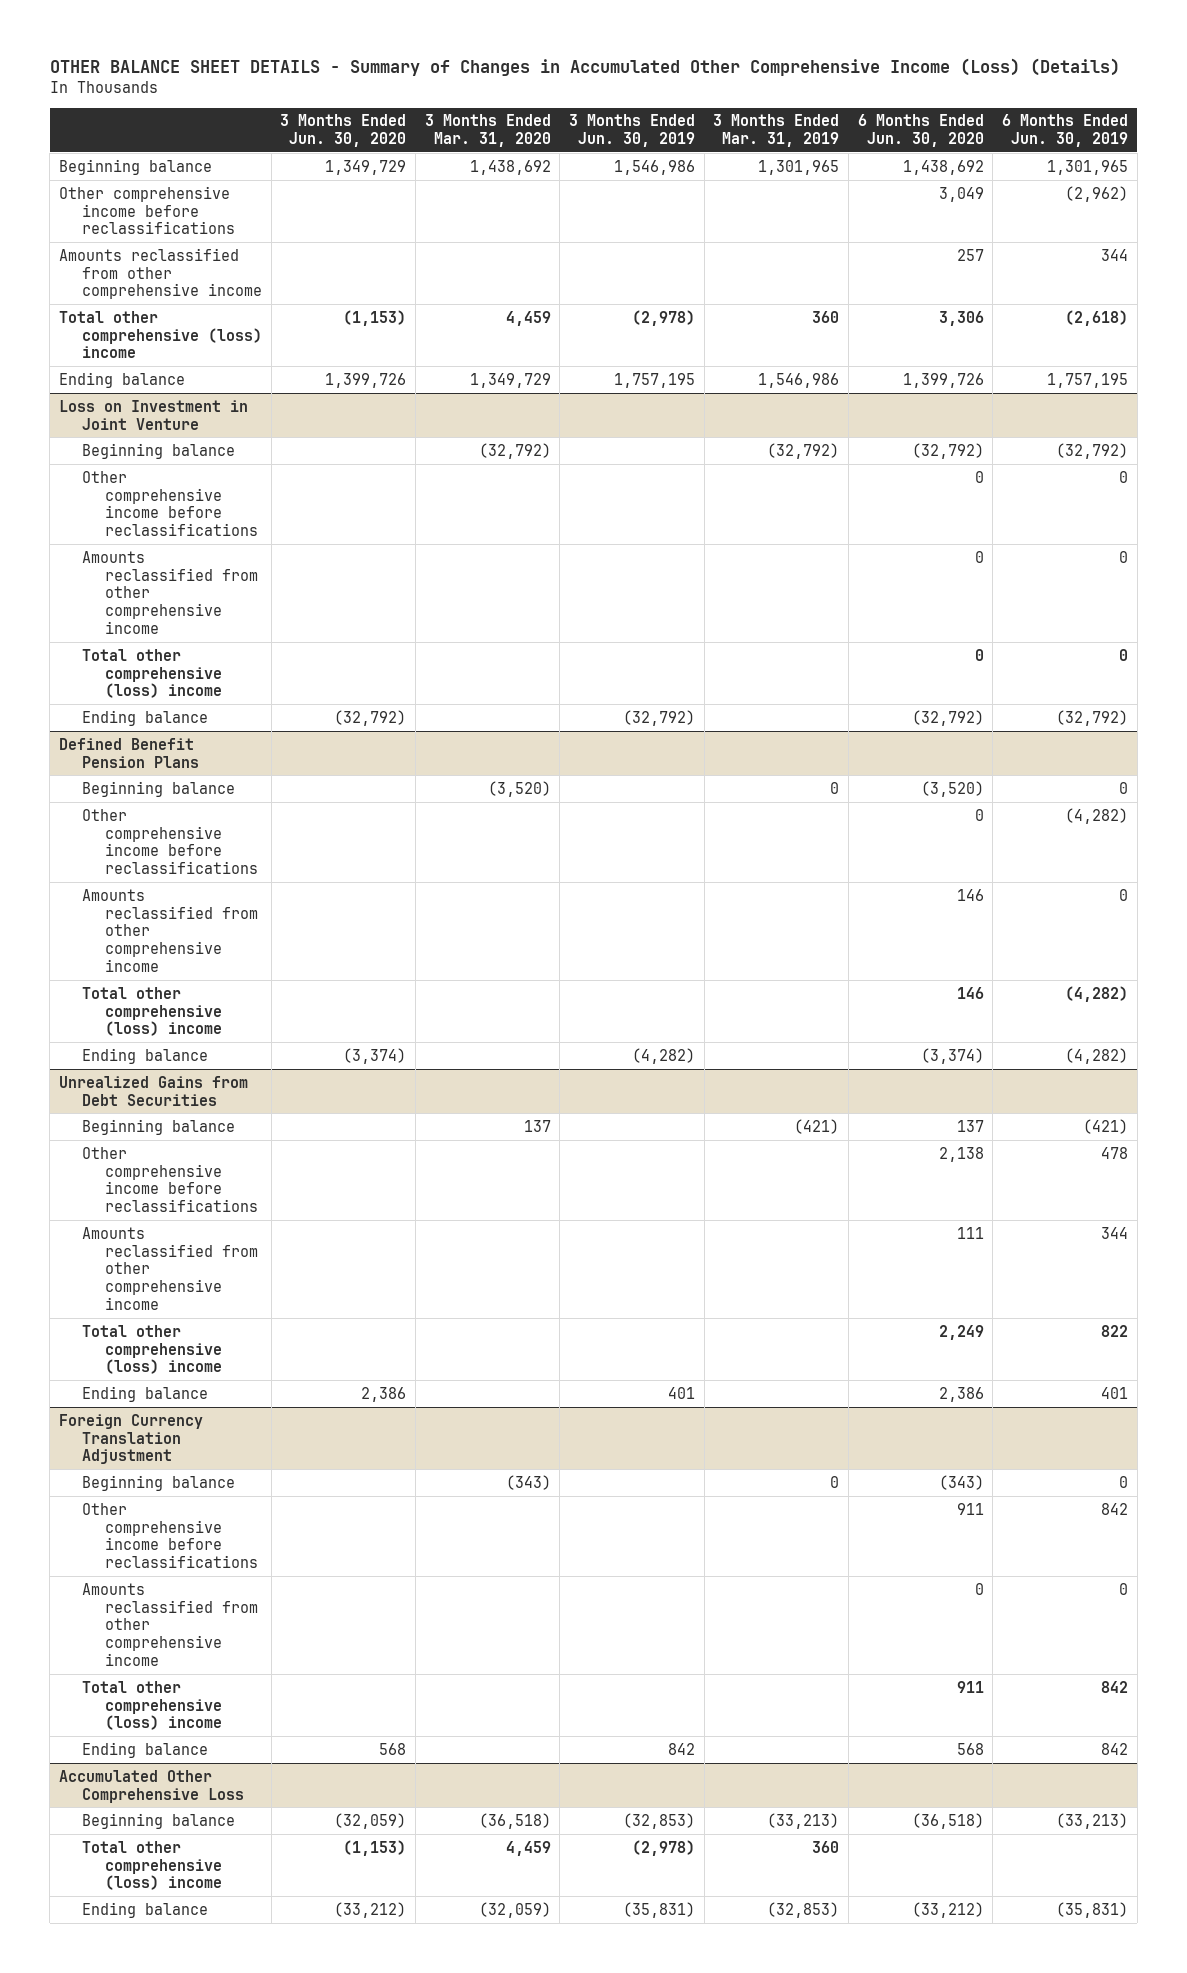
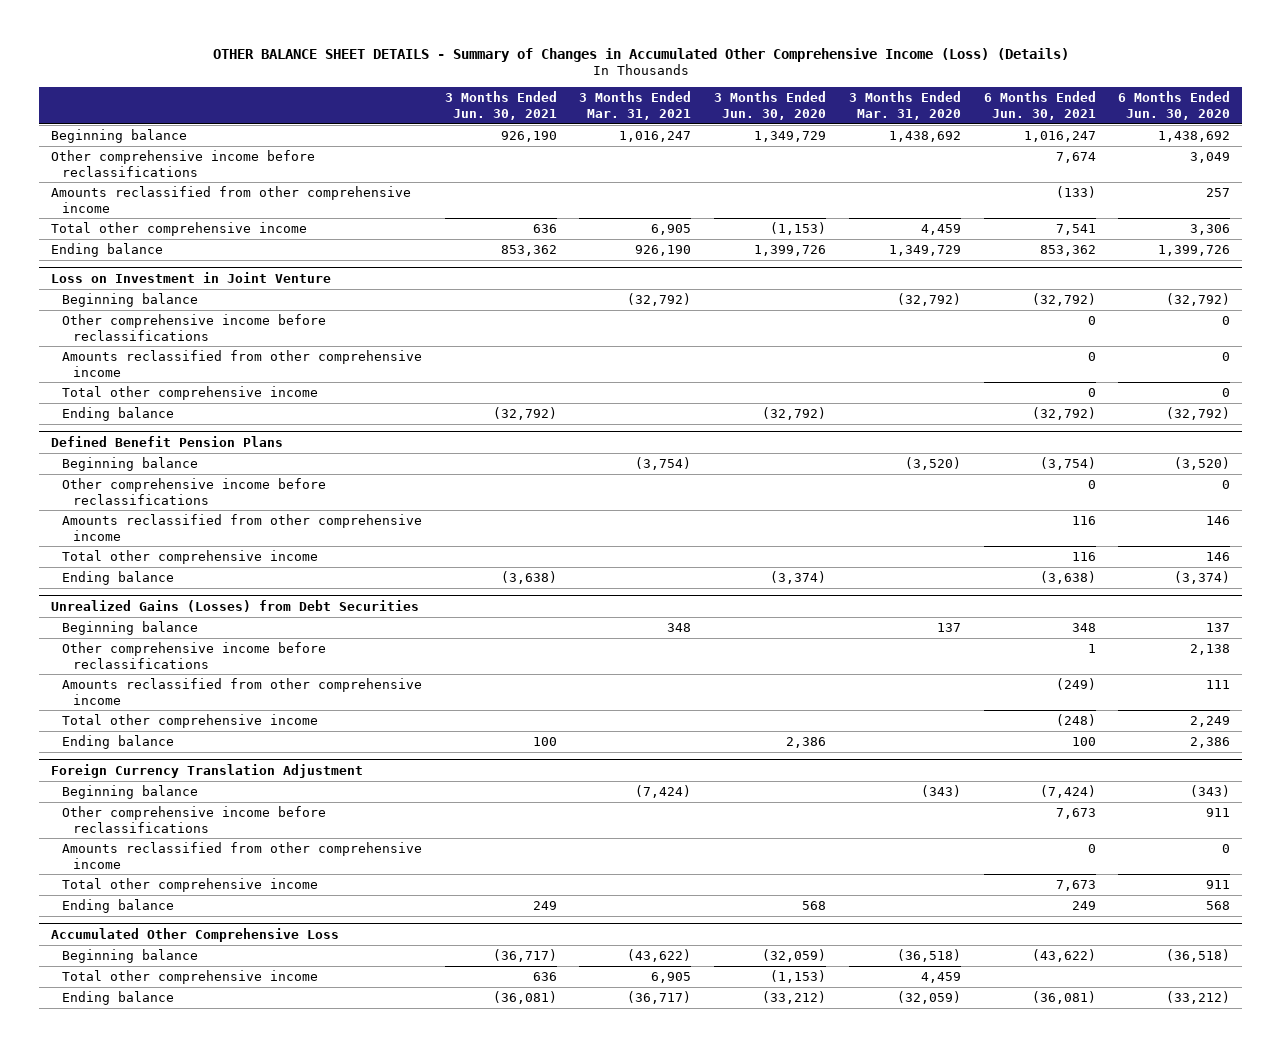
- | 3 Months Ended Jun. 30, 2020 | 3 Months Ended Mar. 31, 2020 | 3 Months Ended Jun. 30, 2019 | 3 Months Ended Mar. 31, 2019 | 6 Months Ended Jun. 30, 2020 | 6 Months Ended Jun. 30, 2019
+ | 3 Months Ended Jun. 30, 2021 | 3 Months Ended Mar. 31, 2021 | 3 Months Ended Jun. 30, 2020 | 3 Months Ended Mar. 31, 2020 | 6 Months Ended Jun. 30, 2021 | 6 Months Ended Jun. 30, 2020
- Total other comprehensive (loss) income | (1,153) | 4,459 | (2,978) | 360 | 3,306 | (2,618)
+ Total other comprehensive income | 636 | 6,905 | (1,153) | 4,459 | 7,541 | 3,306
@ Loss on Investment in Joint Venture
- Total other comprehensive (loss) income | | | | | 0 | 0
+ Total other comprehensive income | | | | | 0 | 0
@ Defined Benefit Pension Plans
- Total other comprehensive (loss) income | | | | | 146 | (4,282)
+ Total other comprehensive income | | | | | 116 | 146
- Unrealized Gains from Debt Securities
+ Unrealized Gains (Losses) from Debt Securities
- Total other comprehensive (loss) income | | | | | 2,249 | 822
+ Total other comprehensive income | | | | | (248) | 2,249
@ Foreign Currency Translation Adjustment
- Total other comprehensive (loss) income | | | | | 911 | 842
+ Total other comprehensive income | | | | | 7,673 | 911
@ Accumulated Other Comprehensive Loss
- Total other comprehensive (loss) income | (1,153) | 4,459 | (2,978) | 360 | |
+ Total other comprehensive income | 636 | 6,905 | (1,153) | 4,459 | |

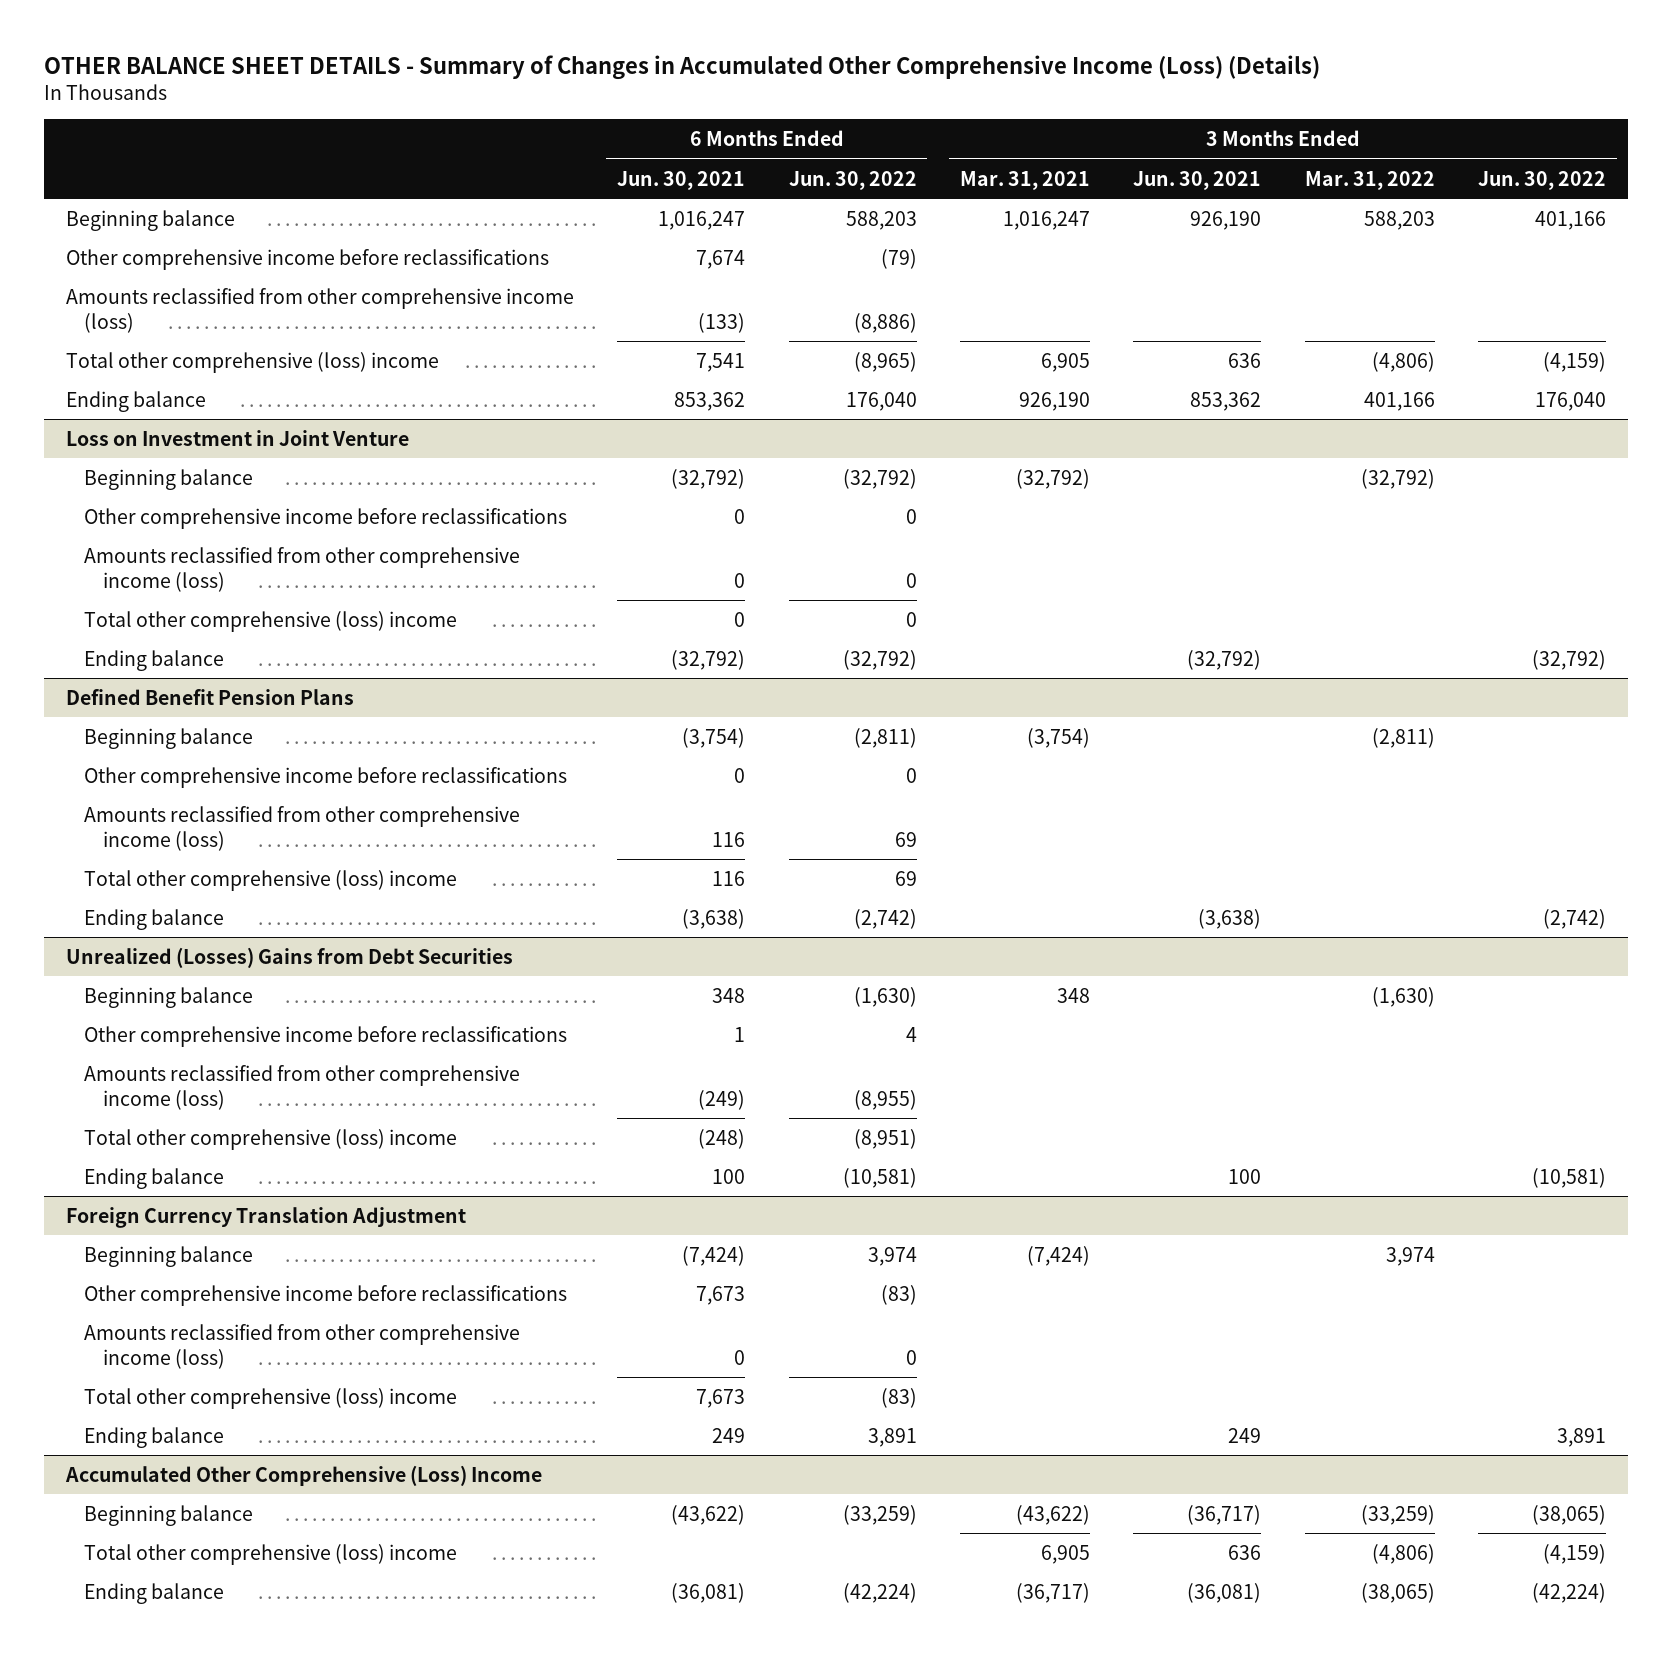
- | 3 Months Ended Jun. 30, 2021 | 3 Months Ended Mar. 31, 2021 | 3 Months Ended Jun. 30, 2020 | 3 Months Ended Mar. 31, 2020 | 6 Months Ended Jun. 30, 2021 | 6 Months Ended Jun. 30, 2020
+ | 6 Months Ended Jun. 30, 2021 | 6 Months Ended Jun. 30, 2022 | 3 Months Ended Mar. 31, 2021 | 3 Months Ended Jun. 30, 2021 | 3 Months Ended Mar. 31, 2022 | 3 Months Ended Jun. 30, 2022
- Amounts reclassified from other comprehensive income | | | | | (133) | 257
- Total other comprehensive income | 636 | 6,905 | (1,153) | 4,459 | 7,541 | 3,306
+ Amounts reclassified from other comprehensive income (loss) | (133) | (8,886) | | | |
+ Total other comprehensive (loss) income | 7,541 | (8,965) | 6,905 | 636 | (4,806) | (4,159)
@ Loss on Investment in Joint Venture
- Amounts reclassified from other comprehensive income | | | | | 0 | 0
- Total other comprehensive income | | | | | 0 | 0
+ Amounts reclassified from other comprehensive income (loss) | 0 | 0 | | | |
+ Total other comprehensive (loss) income | 0 | 0 | | | |
@ Defined Benefit Pension Plans
- Amounts reclassified from other comprehensive income | | | | | 116 | 146
- Total other comprehensive income | | | | | 116 | 146
+ Amounts reclassified from other comprehensive income (loss) | 116 | 69 | | | |
+ Total other comprehensive (loss) income | 116 | 69 | | | |
- Unrealized Gains (Losses) from Debt Securities
+ Unrealized (Losses) Gains from Debt Securities
- Amounts reclassified from other comprehensive income | | | | | (249) | 111
- Total other comprehensive income | | | | | (248) | 2,249
+ Amounts reclassified from other comprehensive income (loss) | (249) | (8,955) | | | |
+ Total other comprehensive (loss) income | (248) | (8,951) | | | |
@ Foreign Currency Translation Adjustment
- Amounts reclassified from other comprehensive income | | | | | 0 | 0
- Total other comprehensive income | | | | | 7,673 | 911
+ Amounts reclassified from other comprehensive income (loss) | 0 | 0 | | | |
+ Total other comprehensive (loss) income | 7,673 | (83) | | | |
- Accumulated Other Comprehensive Loss
+ Accumulated Other Comprehensive (Loss) Income
- Total other comprehensive income | 636 | 6,905 | (1,153) | 4,459 | |
+ Total other comprehensive (loss) income | | | 6,905 | 636 | (4,806) | (4,159)

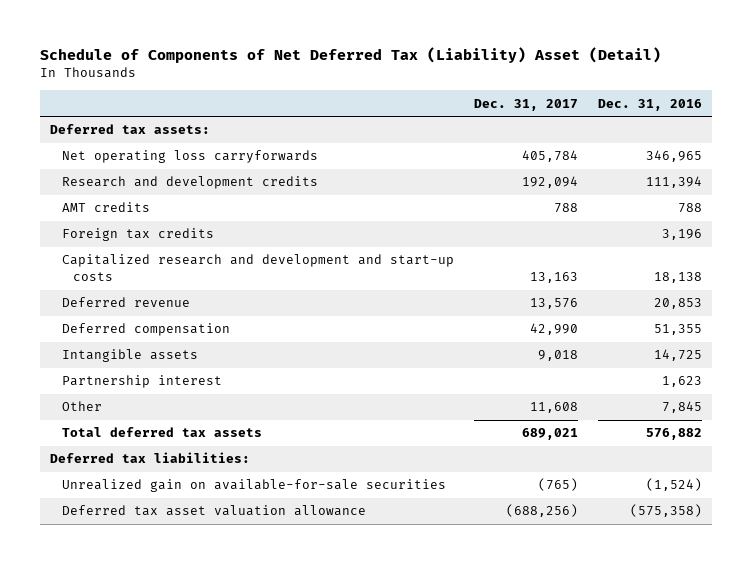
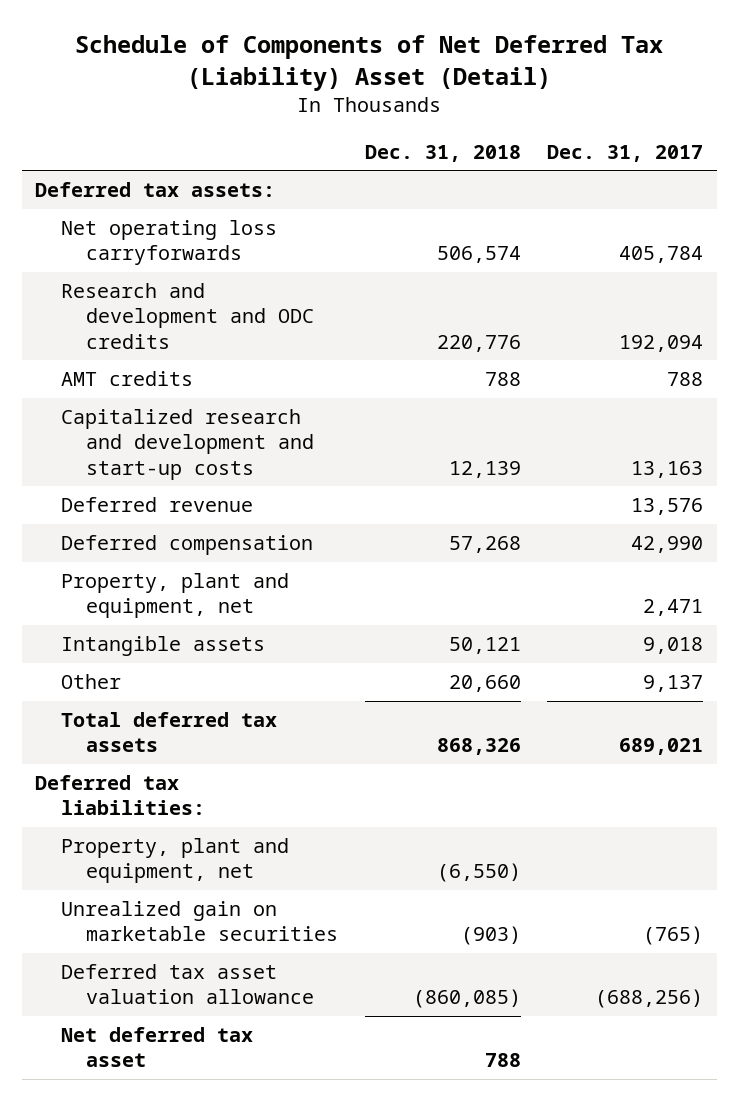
- | Dec. 31, 2017 | Dec. 31, 2016
+ | Dec. 31, 2018 | Dec. 31, 2017
- Research and development credits | 192,094 | 111,394
+ Research and development and ODC credits | 220,776 | 192,094
- Foreign tax credits | | 3,196
+ Property, plant and equipment, net | | 2,471
- Partnership interest | | 1,623
- Other | 11,608 | 7,845
+ Other | 20,660 | 9,137
- Unrealized gain on available-for-sale securities | (765) | (1,524)
+ Property, plant and equipment, net | (6,550) |
+ Unrealized gain on marketable securities | (903) | (765)
+ Net deferred tax asset | 788 |

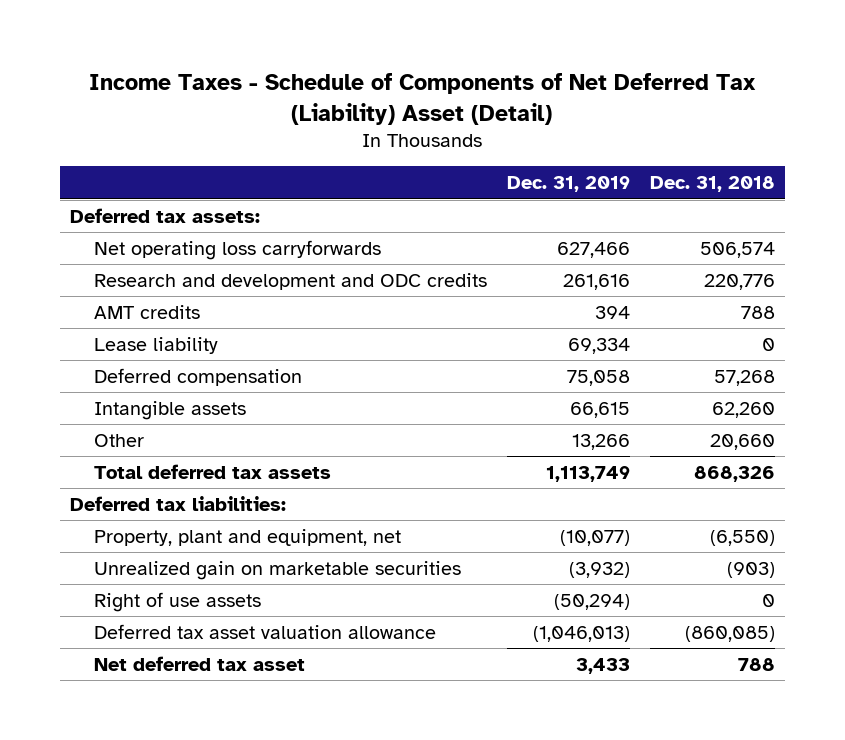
- Schedule of Components of Net Deferred Tax (Liability) Asset (Detail)
+ Income Taxes - Schedule of Components of Net Deferred Tax (Liability) Asset (Detail)
- | Dec. 31, 2018 | Dec. 31, 2017
+ | Dec. 31, 2019 | Dec. 31, 2018
- Capitalized research and development and start-up costs | 12,139 | 13,163
- Deferred revenue | | 13,576
+ Lease liability | 69,334 | 0
- Property, plant and equipment, net | | 2,471
- Intangible assets | 50,121 | 9,018
+ Intangible assets | 66,615 | 62,260
+ Right of use assets | (50,294) | 0

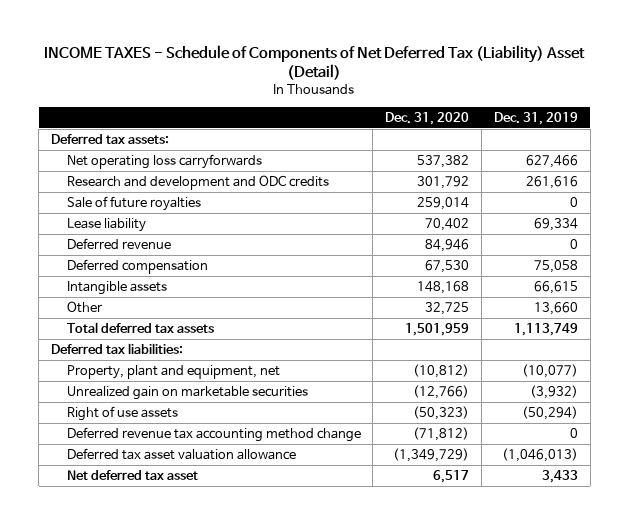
- Income Taxes - Schedule of Components of Net Deferred Tax (Liability) Asset (Detail)
+ INCOME TAXES - Schedule of Components of Net Deferred Tax (Liability) Asset (Detail)
- | Dec. 31, 2019 | Dec. 31, 2018
+ | Dec. 31, 2020 | Dec. 31, 2019
- AMT credits | 394 | 788
+ Sale of future royalties | 259,014 | 0
+ Deferred revenue | 84,946 | 0
- Other | 13,266 | 20,660
+ Other | 32,725 | 13,660
+ Deferred revenue tax accounting method change | (71,812) | 0

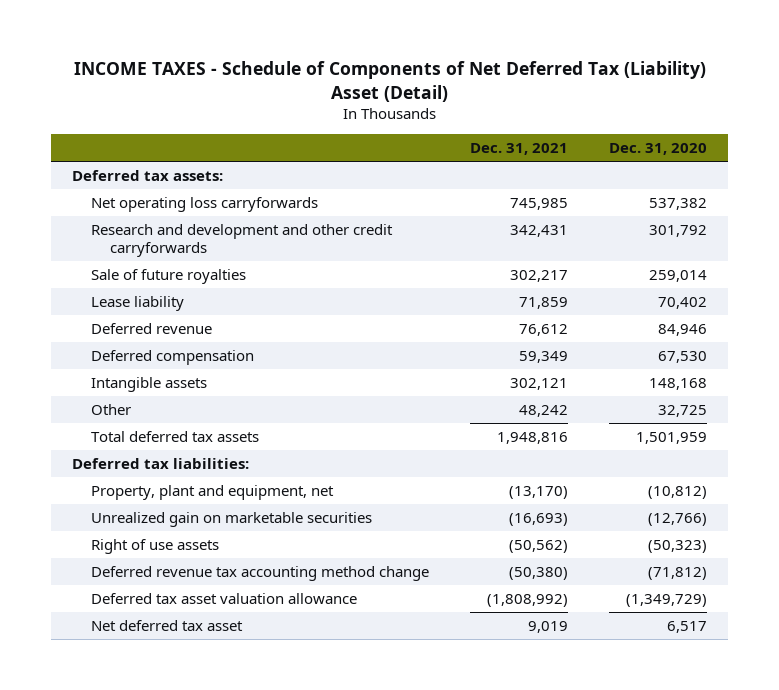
- | Dec. 31, 2020 | Dec. 31, 2019
+ | Dec. 31, 2021 | Dec. 31, 2020
- Research and development and ODC credits | 301,792 | 261,616
+ Research and development and other credit carryforwards | 342,431 | 301,792

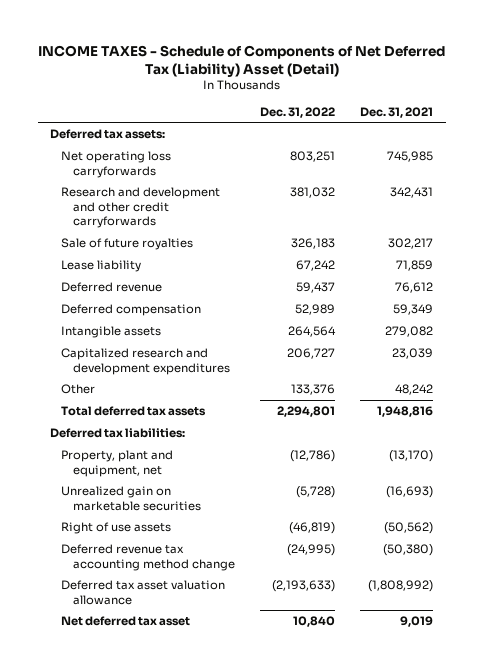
- | Dec. 31, 2021 | Dec. 31, 2020
+ | Dec. 31, 2022 | Dec. 31, 2021
- Intangible assets | 302,121 | 148,168
+ Intangible assets | 264,564 | 279,082
+ Capitalized research and development expenditures | 206,727 | 23,039

